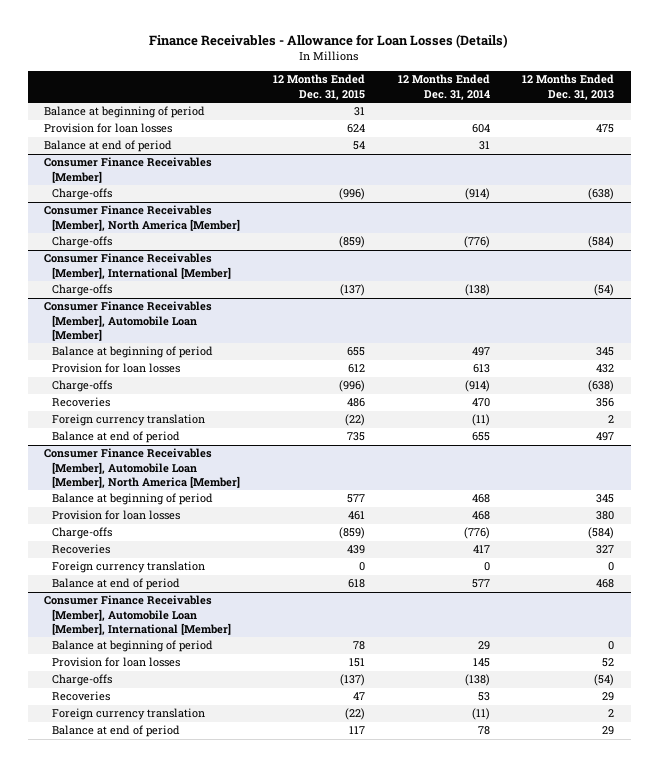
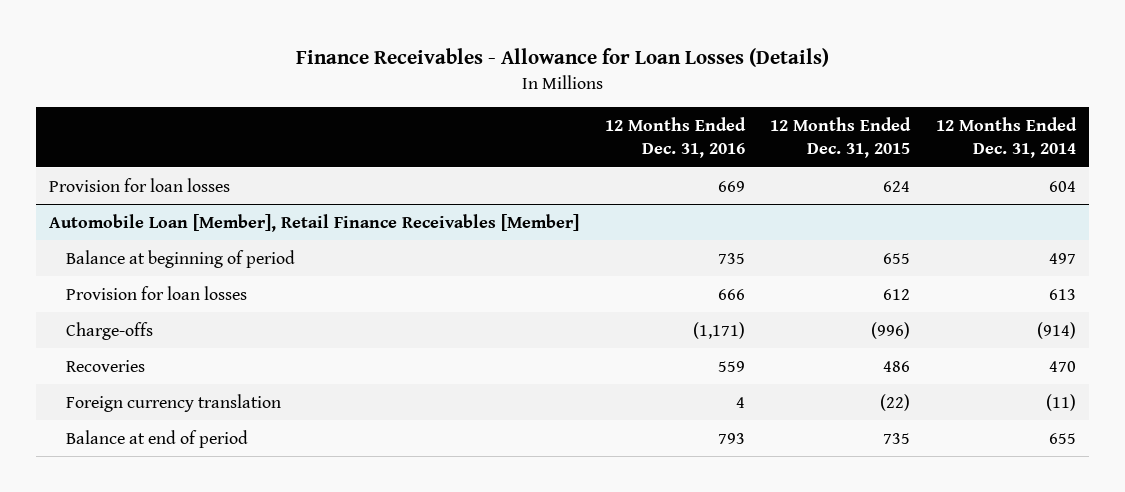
- | 12 Months Ended Dec. 31, 2015 | 12 Months Ended Dec. 31, 2014 | 12 Months Ended Dec. 31, 2013
+ | 12 Months Ended Dec. 31, 2016 | 12 Months Ended Dec. 31, 2015 | 12 Months Ended Dec. 31, 2014
- Balance at beginning of period | 31 | |
- Balance at end of period | 54 | 31 |
- Consumer Finance Receivables [Member]
- Charge-offs | (996) | (914) | (638)
- Consumer Finance Receivables [Member], North America [Member]
- Charge-offs | (859) | (776) | (584)
- Consumer Finance Receivables [Member], International [Member]
- Charge-offs | (137) | (138) | (54)
- Consumer Finance Receivables [Member], Automobile Loan [Member]
+ Automobile Loan [Member], Retail Finance Receivables [Member]
- Consumer Finance Receivables [Member], Automobile Loan [Member], North America [Member]
- Balance at beginning of period | 577 | 468 | 345
- Provision for loan losses | 461 | 468 | 380
- Charge-offs | (859) | (776) | (584)
- Recoveries | 439 | 417 | 327
- Foreign currency translation | 0 | 0 | 0
- Balance at end of period | 618 | 577 | 468
- Consumer Finance Receivables [Member], Automobile Loan [Member], International [Member]
- Balance at beginning of period | 78 | 29 | 0
- Provision for loan losses | 151 | 145 | 52
- Charge-offs | (137) | (138) | (54)
- Recoveries | 47 | 53 | 29
- Foreign currency translation | (22) | (11) | 2
- Balance at end of period | 117 | 78 | 29

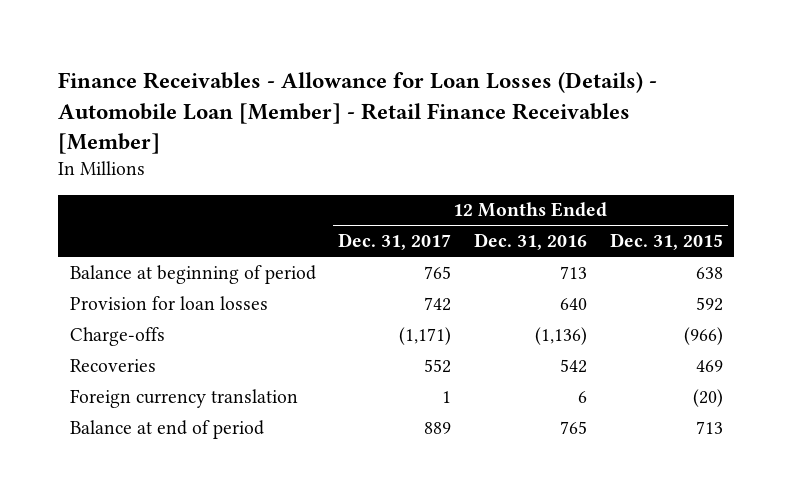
- Finance Receivables - Allowance for Loan Losses (Details)
+ Finance Receivables - Allowance for Loan Losses (Details) - Automobile Loan [Member] - Retail Finance Receivables [Member]
- | 12 Months Ended Dec. 31, 2016 | 12 Months Ended Dec. 31, 2015 | 12 Months Ended Dec. 31, 2014
+ | 12 Months Ended Dec. 31, 2017 | 12 Months Ended Dec. 31, 2016 | 12 Months Ended Dec. 31, 2015
- Provision for loan losses | 669 | 624 | 604
- Automobile Loan [Member], Retail Finance Receivables [Member]
- Balance at beginning of period | 735 | 655 | 497
- Provision for loan losses | 666 | 612 | 613
- Charge-offs | (1,171) | (996) | (914)
- Recoveries | 559 | 486 | 470
- Foreign currency translation | 4 | (22) | (11)
- Balance at end of period | 793 | 735 | 655
+ Balance at beginning of period | 765 | 713 | 638
+ Provision for loan losses | 742 | 640 | 592
+ Charge-offs | (1,171) | (1,136) | (966)
+ Recoveries | 552 | 542 | 469
+ Foreign currency translation | 1 | 6 | (20)
+ Balance at end of period | 889 | 765 | 713

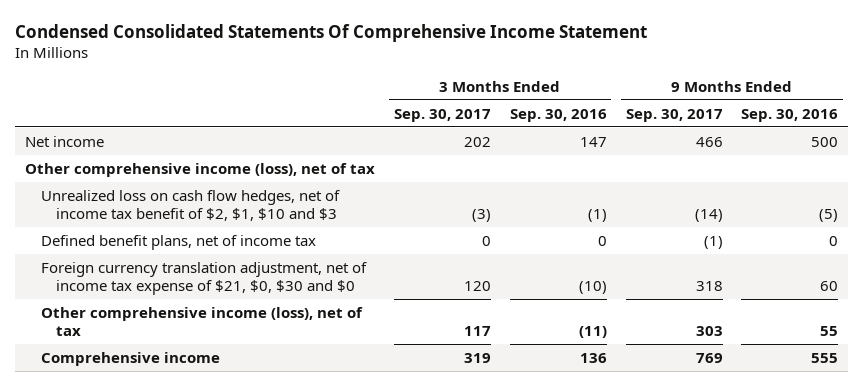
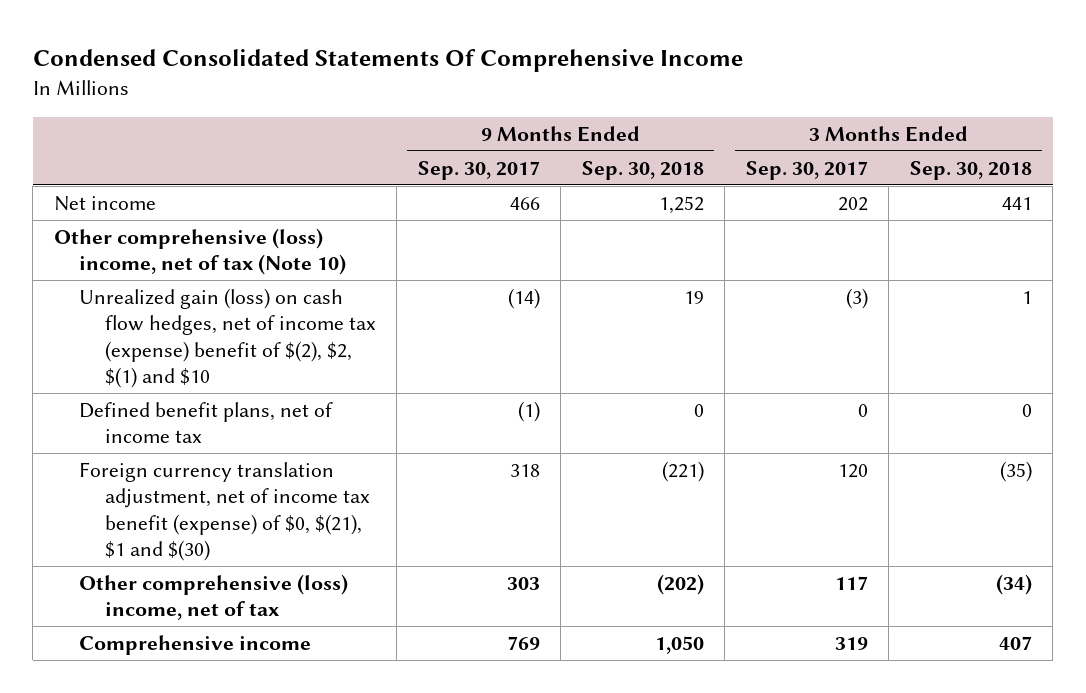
- Condensed Consolidated Statements Of Comprehensive Income Statement
+ Condensed Consolidated Statements Of Comprehensive Income
- | 3 Months Ended Sep. 30, 2017 | 3 Months Ended Sep. 30, 2016 | 9 Months Ended Sep. 30, 2017 | 9 Months Ended Sep. 30, 2016
+ | 9 Months Ended Sep. 30, 2017 | 9 Months Ended Sep. 30, 2018 | 3 Months Ended Sep. 30, 2017 | 3 Months Ended Sep. 30, 2018
- Other comprehensive income (loss), net of tax
- Unrealized loss on cash flow hedges, net of income tax benefit of $2, $1, $10 and $3 | (3) | (1) | (14) | (5)
+ Other comprehensive (loss) income, net of tax (Note 10)
+ Unrealized gain (loss) on cash flow hedges, net of income tax (expense) benefit of $(2), $2, $(1) and $10 | (14) | 19 | (3) | 1
- Foreign currency translation adjustment, net of income tax expense of $21, $0, $30 and $0 | 120 | (10) | 318 | 60
- Other comprehensive income (loss), net of tax | 117 | (11) | 303 | 55
+ Foreign currency translation adjustment, net of income tax benefit (expense) of $0, $(21), $1 and $(30) | 318 | (221) | 120 | (35)
+ Other comprehensive (loss) income, net of tax | 303 | (202) | 117 | (34)

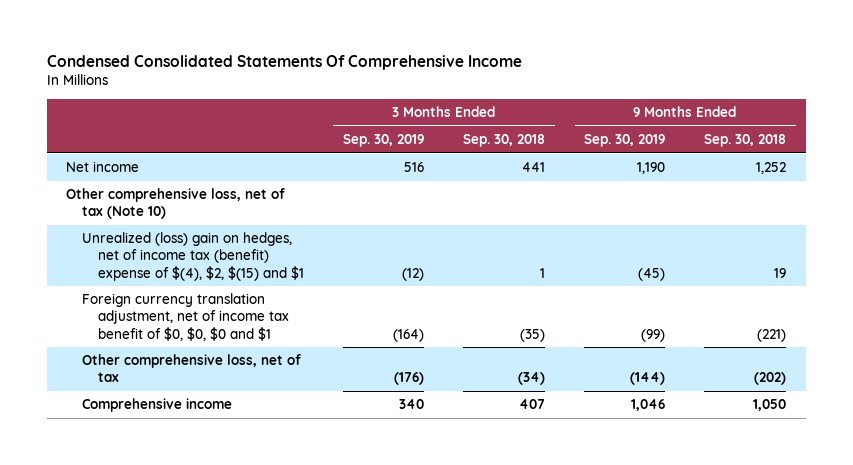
- | 9 Months Ended Sep. 30, 2017 | 9 Months Ended Sep. 30, 2018 | 3 Months Ended Sep. 30, 2017 | 3 Months Ended Sep. 30, 2018
+ | 3 Months Ended Sep. 30, 2019 | 3 Months Ended Sep. 30, 2018 | 9 Months Ended Sep. 30, 2019 | 9 Months Ended Sep. 30, 2018
- Other comprehensive (loss) income, net of tax (Note 10)
- Unrealized gain (loss) on cash flow hedges, net of income tax (expense) benefit of $(2), $2, $(1) and $10 | (14) | 19 | (3) | 1
- Defined benefit plans, net of income tax | (1) | 0 | 0 | 0
- Foreign currency translation adjustment, net of income tax benefit (expense) of $0, $(21), $1 and $(30) | 318 | (221) | 120 | (35)
- Other comprehensive (loss) income, net of tax | 303 | (202) | 117 | (34)
+ Other comprehensive loss, net of tax (Note 10)
+ Unrealized (loss) gain on hedges, net of income tax (benefit) expense of $(4), $2, $(15) and $1 | (12) | 1 | (45) | 19
+ Foreign currency translation adjustment, net of income tax benefit of $0, $0, $0 and $1 | (164) | (35) | (99) | (221)
+ Other comprehensive loss, net of tax | (176) | (34) | (144) | (202)

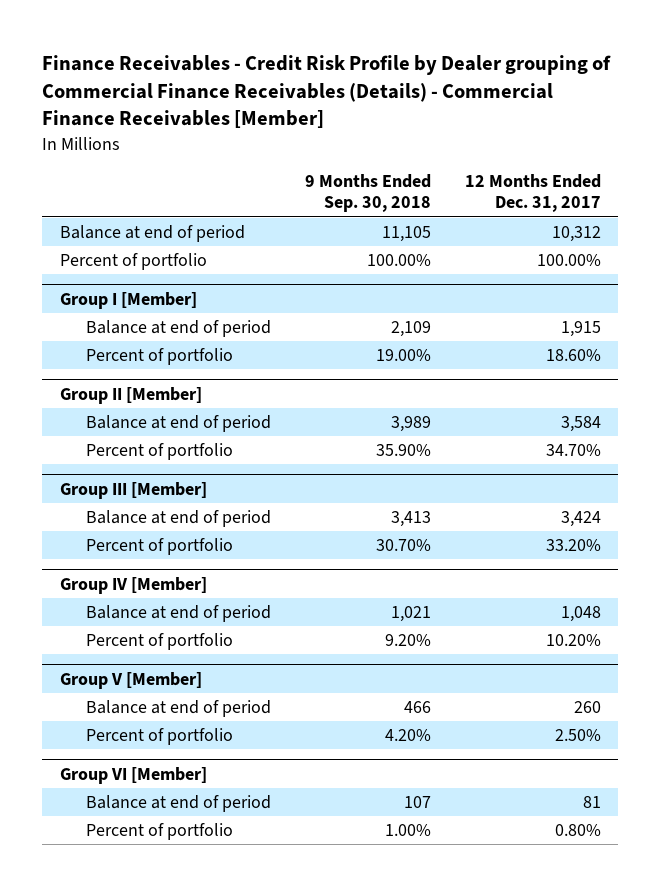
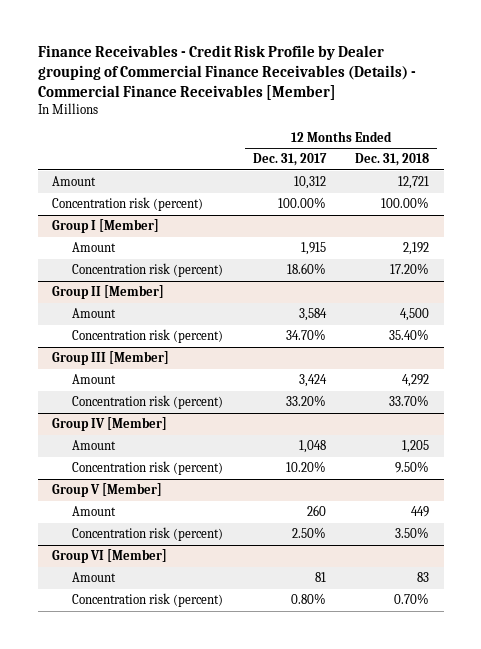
- | 9 Months Ended Sep. 30, 2018 | 12 Months Ended Dec. 31, 2017
+ | 12 Months Ended Dec. 31, 2017 | 12 Months Ended Dec. 31, 2018
- Balance at end of period | 11,105 | 10,312
- Percent of portfolio | 100.00% | 100.00%
+ Amount | 10,312 | 12,721
+ Concentration risk (percent) | 100.00% | 100.00%
@ Group I [Member]
- Balance at end of period | 2,109 | 1,915
- Percent of portfolio | 19.00% | 18.60%
+ Amount | 1,915 | 2,192
+ Concentration risk (percent) | 18.60% | 17.20%
@ Group II [Member]
- Balance at end of period | 3,989 | 3,584
- Percent of portfolio | 35.90% | 34.70%
+ Amount | 3,584 | 4,500
+ Concentration risk (percent) | 34.70% | 35.40%
@ Group III [Member]
- Balance at end of period | 3,413 | 3,424
- Percent of portfolio | 30.70% | 33.20%
+ Amount | 3,424 | 4,292
+ Concentration risk (percent) | 33.20% | 33.70%
@ Group IV [Member]
- Balance at end of period | 1,021 | 1,048
- Percent of portfolio | 9.20% | 10.20%
+ Amount | 1,048 | 1,205
+ Concentration risk (percent) | 10.20% | 9.50%
@ Group V [Member]
- Balance at end of period | 466 | 260
- Percent of portfolio | 4.20% | 2.50%
+ Amount | 260 | 449
+ Concentration risk (percent) | 2.50% | 3.50%
@ Group VI [Member]
- Balance at end of period | 107 | 81
- Percent of portfolio | 1.00% | 0.80%
+ Amount | 81 | 83
+ Concentration risk (percent) | 0.80% | 0.70%

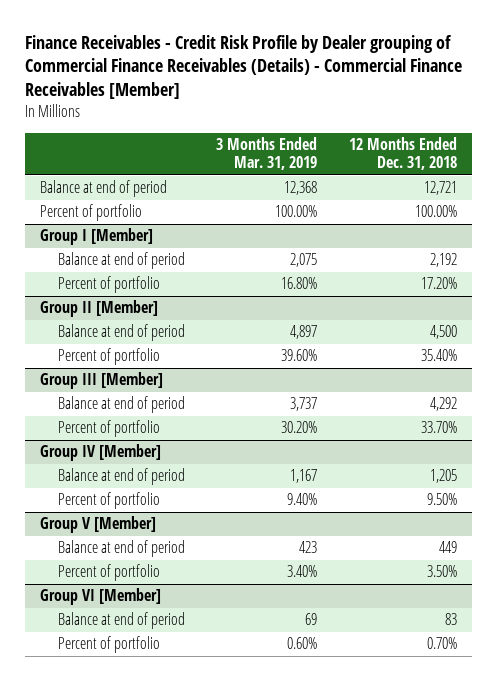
- | 12 Months Ended Dec. 31, 2017 | 12 Months Ended Dec. 31, 2018
+ | 3 Months Ended Mar. 31, 2019 | 12 Months Ended Dec. 31, 2018
- Amount | 10,312 | 12,721
- Concentration risk (percent) | 100.00% | 100.00%
+ Balance at end of period | 12,368 | 12,721
+ Percent of portfolio | 100.00% | 100.00%
@ Group I [Member]
- Amount | 1,915 | 2,192
- Concentration risk (percent) | 18.60% | 17.20%
+ Balance at end of period | 2,075 | 2,192
+ Percent of portfolio | 16.80% | 17.20%
@ Group II [Member]
- Amount | 3,584 | 4,500
- Concentration risk (percent) | 34.70% | 35.40%
+ Balance at end of period | 4,897 | 4,500
+ Percent of portfolio | 39.60% | 35.40%
@ Group III [Member]
- Amount | 3,424 | 4,292
- Concentration risk (percent) | 33.20% | 33.70%
+ Balance at end of period | 3,737 | 4,292
+ Percent of portfolio | 30.20% | 33.70%
@ Group IV [Member]
- Amount | 1,048 | 1,205
- Concentration risk (percent) | 10.20% | 9.50%
+ Balance at end of period | 1,167 | 1,205
+ Percent of portfolio | 9.40% | 9.50%
@ Group V [Member]
- Amount | 260 | 449
- Concentration risk (percent) | 2.50% | 3.50%
+ Balance at end of period | 423 | 449
+ Percent of portfolio | 3.40% | 3.50%
@ Group VI [Member]
- Amount | 81 | 83
- Concentration risk (percent) | 0.80% | 0.70%
+ Balance at end of period | 69 | 83
+ Percent of portfolio | 0.60% | 0.70%

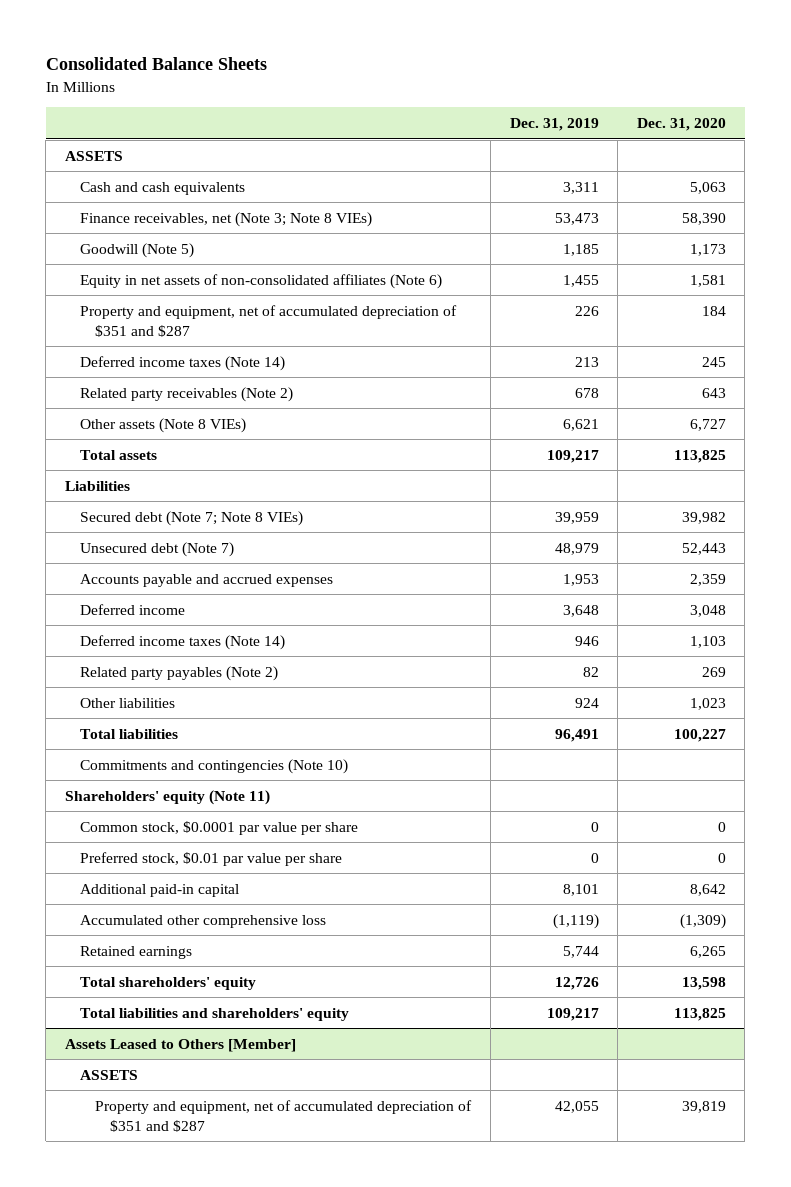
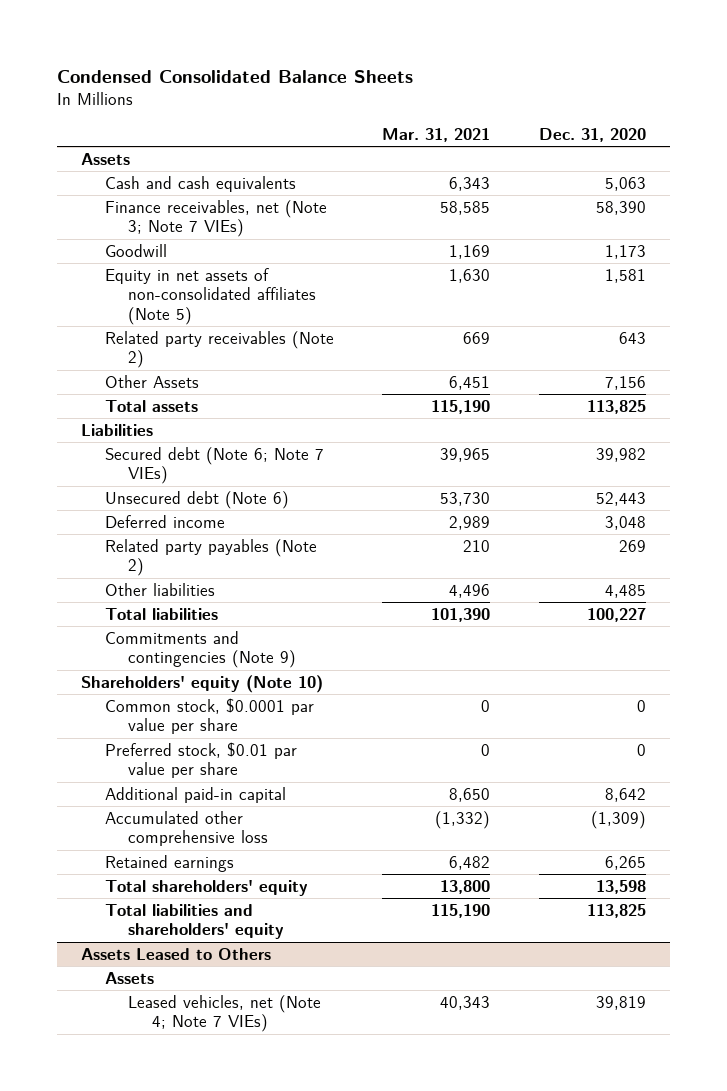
- Consolidated Balance Sheets
+ Condensed Consolidated Balance Sheets
- | Dec. 31, 2019 | Dec. 31, 2020
+ | Mar. 31, 2021 | Dec. 31, 2020
- ASSETS
+ Assets
- Finance receivables, net (Note 3; Note 8 VIEs) | 53,473 | 58,390
- Goodwill (Note 5) | 1,185 | 1,173
- Equity in net assets of non-consolidated affiliates (Note 6) | 1,455 | 1,581
- Property and equipment, net of accumulated depreciation of $351 and $287 | 226 | 184
- Deferred income taxes (Note 14) | 213 | 245
+ Finance receivables, net (Note 3; Note 7 VIEs) | 58,585 | 58,390
+ Goodwill | 1,169 | 1,173
+ Equity in net assets of non-consolidated affiliates (Note 5) | 1,630 | 1,581
- Other assets (Note 8 VIEs) | 6,621 | 6,727
+ Other Assets | 6,451 | 7,156
- Secured debt (Note 7; Note 8 VIEs) | 39,959 | 39,982
- Unsecured debt (Note 7) | 48,979 | 52,443
- Accounts payable and accrued expenses | 1,953 | 2,359
+ Secured debt (Note 6; Note 7 VIEs) | 39,965 | 39,982
+ Unsecured debt (Note 6) | 53,730 | 52,443
- Deferred income taxes (Note 14) | 946 | 1,103
- Other liabilities | 924 | 1,023
+ Other liabilities | 4,496 | 4,485
- Commitments and contingencies (Note 10)
- Shareholders' equity (Note 11)
+ Commitments and contingencies (Note 9)
+ Shareholders' equity (Note 10)
- Assets Leased to Others [Member]
- ASSETS
- Property and equipment, net of accumulated depreciation of $351 and $287 | 42,055 | 39,819
+ Assets Leased to Others
+ Assets
+ Leased vehicles, net (Note 4; Note 7 VIEs) | 40,343 | 39,819

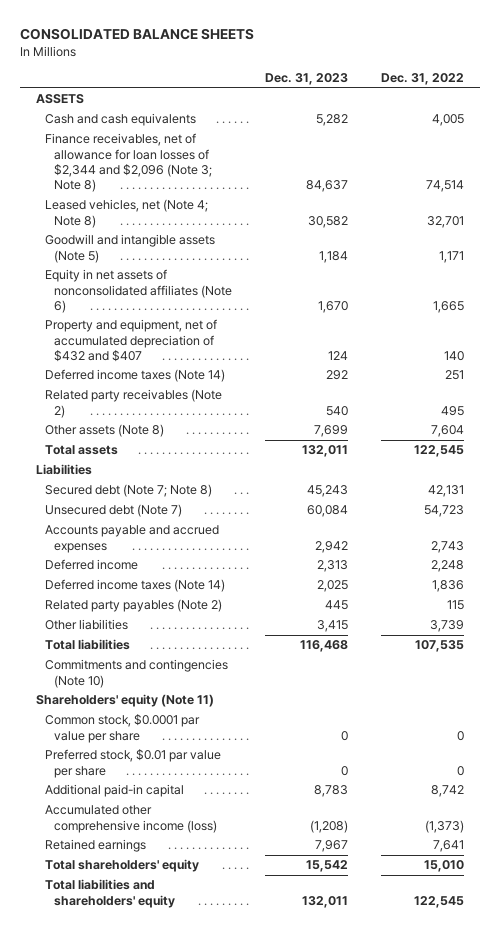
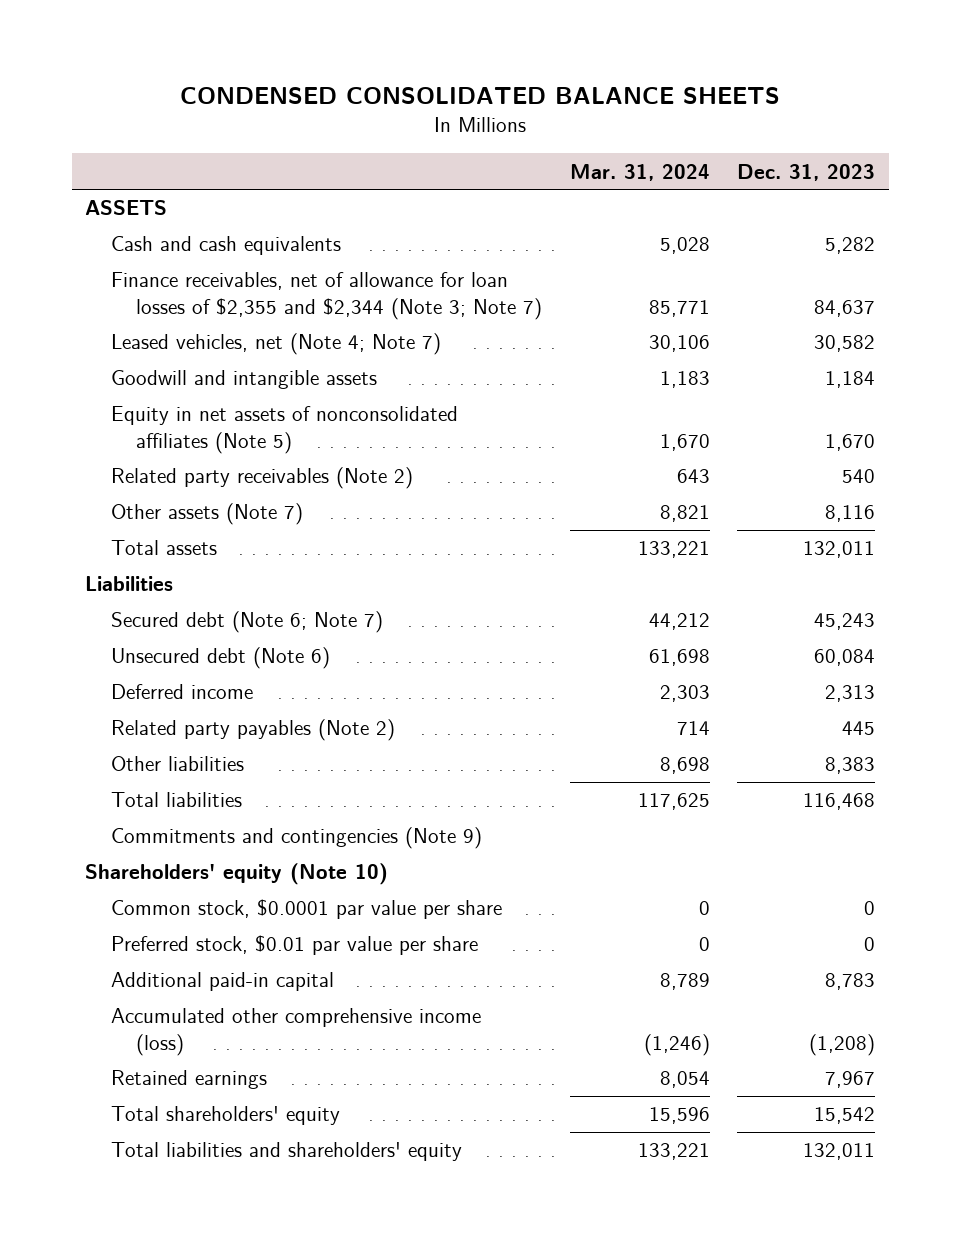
- CONSOLIDATED BALANCE SHEETS
+ CONDENSED CONSOLIDATED BALANCE SHEETS
- | Dec. 31, 2023 | Dec. 31, 2022
+ | Mar. 31, 2024 | Dec. 31, 2023
- Finance receivables, net of allowance for loan losses of $2,344 and $2,096 (Note 3; Note 8) | 84,637 | 74,514
- Leased vehicles, net (Note 4; Note 8) | 30,582 | 32,701
- Goodwill and intangible assets (Note 5) | 1,184 | 1,171
- Equity in net assets of nonconsolidated affiliates (Note 6) | 1,670 | 1,665
- Property and equipment, net of accumulated depreciation of $432 and $407 | 124 | 140
- Deferred income taxes (Note 14) | 292 | 251
+ Finance receivables, net of allowance for loan losses of $2,355 and $2,344 (Note 3; Note 7) | 85,771 | 84,637
+ Leased vehicles, net (Note 4; Note 7) | 30,106 | 30,582
+ Goodwill and intangible assets | 1,183 | 1,184
+ Equity in net assets of nonconsolidated affiliates (Note 5) | 1,670 | 1,670
- Other assets (Note 8) | 7,699 | 7,604
+ Other assets (Note 7) | 8,821 | 8,116
- Secured debt (Note 7; Note 8) | 45,243 | 42,131
- Unsecured debt (Note 7) | 60,084 | 54,723
- Accounts payable and accrued expenses | 2,942 | 2,743
+ Secured debt (Note 6; Note 7) | 44,212 | 45,243
+ Unsecured debt (Note 6) | 61,698 | 60,084
- Deferred income taxes (Note 14) | 2,025 | 1,836
- Other liabilities | 3,415 | 3,739
+ Other liabilities | 8,698 | 8,383
- Commitments and contingencies (Note 10)
- Shareholders' equity (Note 11)
+ Commitments and contingencies (Note 9)
+ Shareholders' equity (Note 10)

